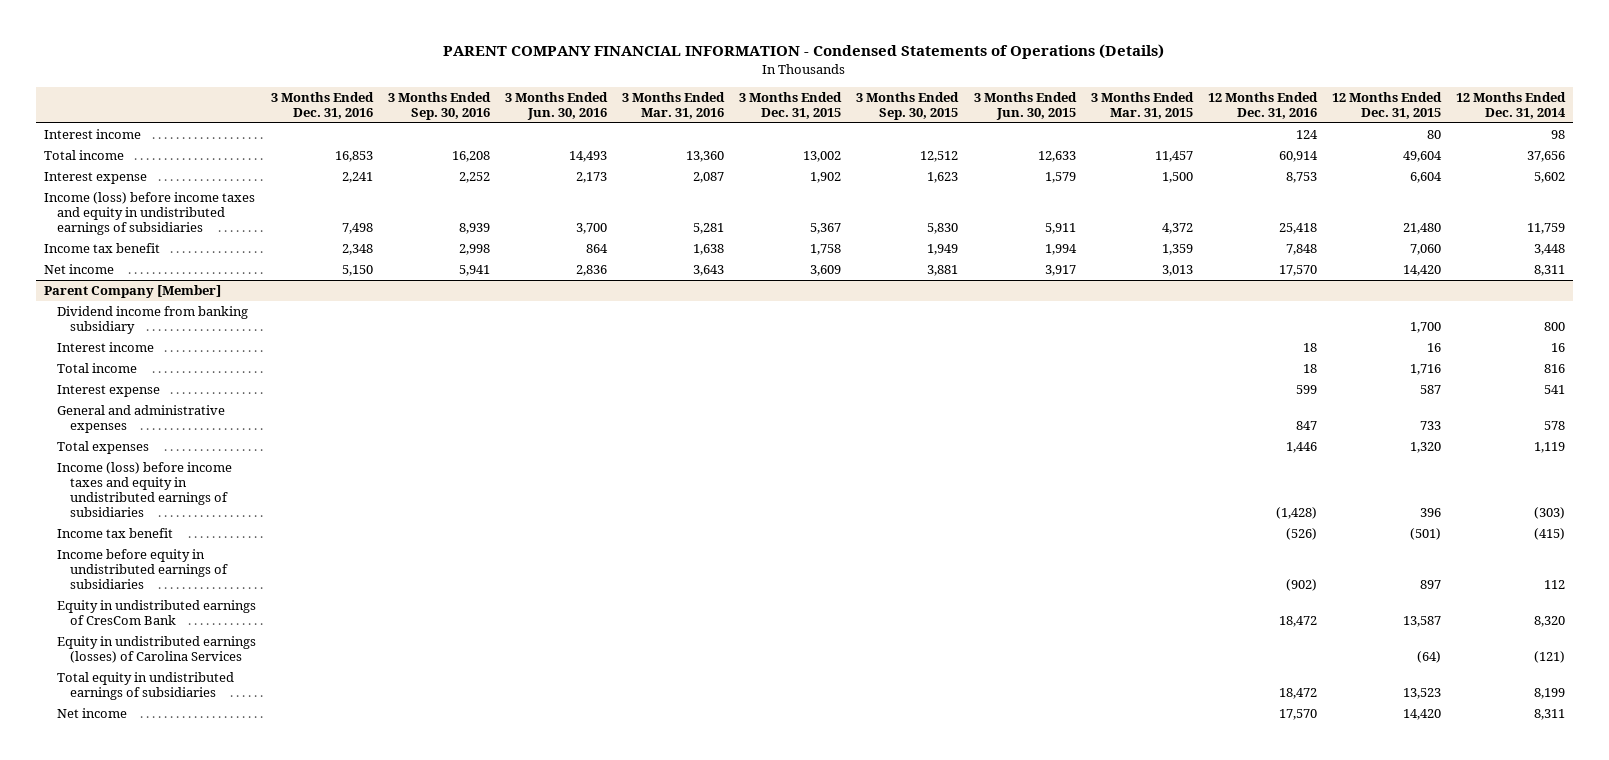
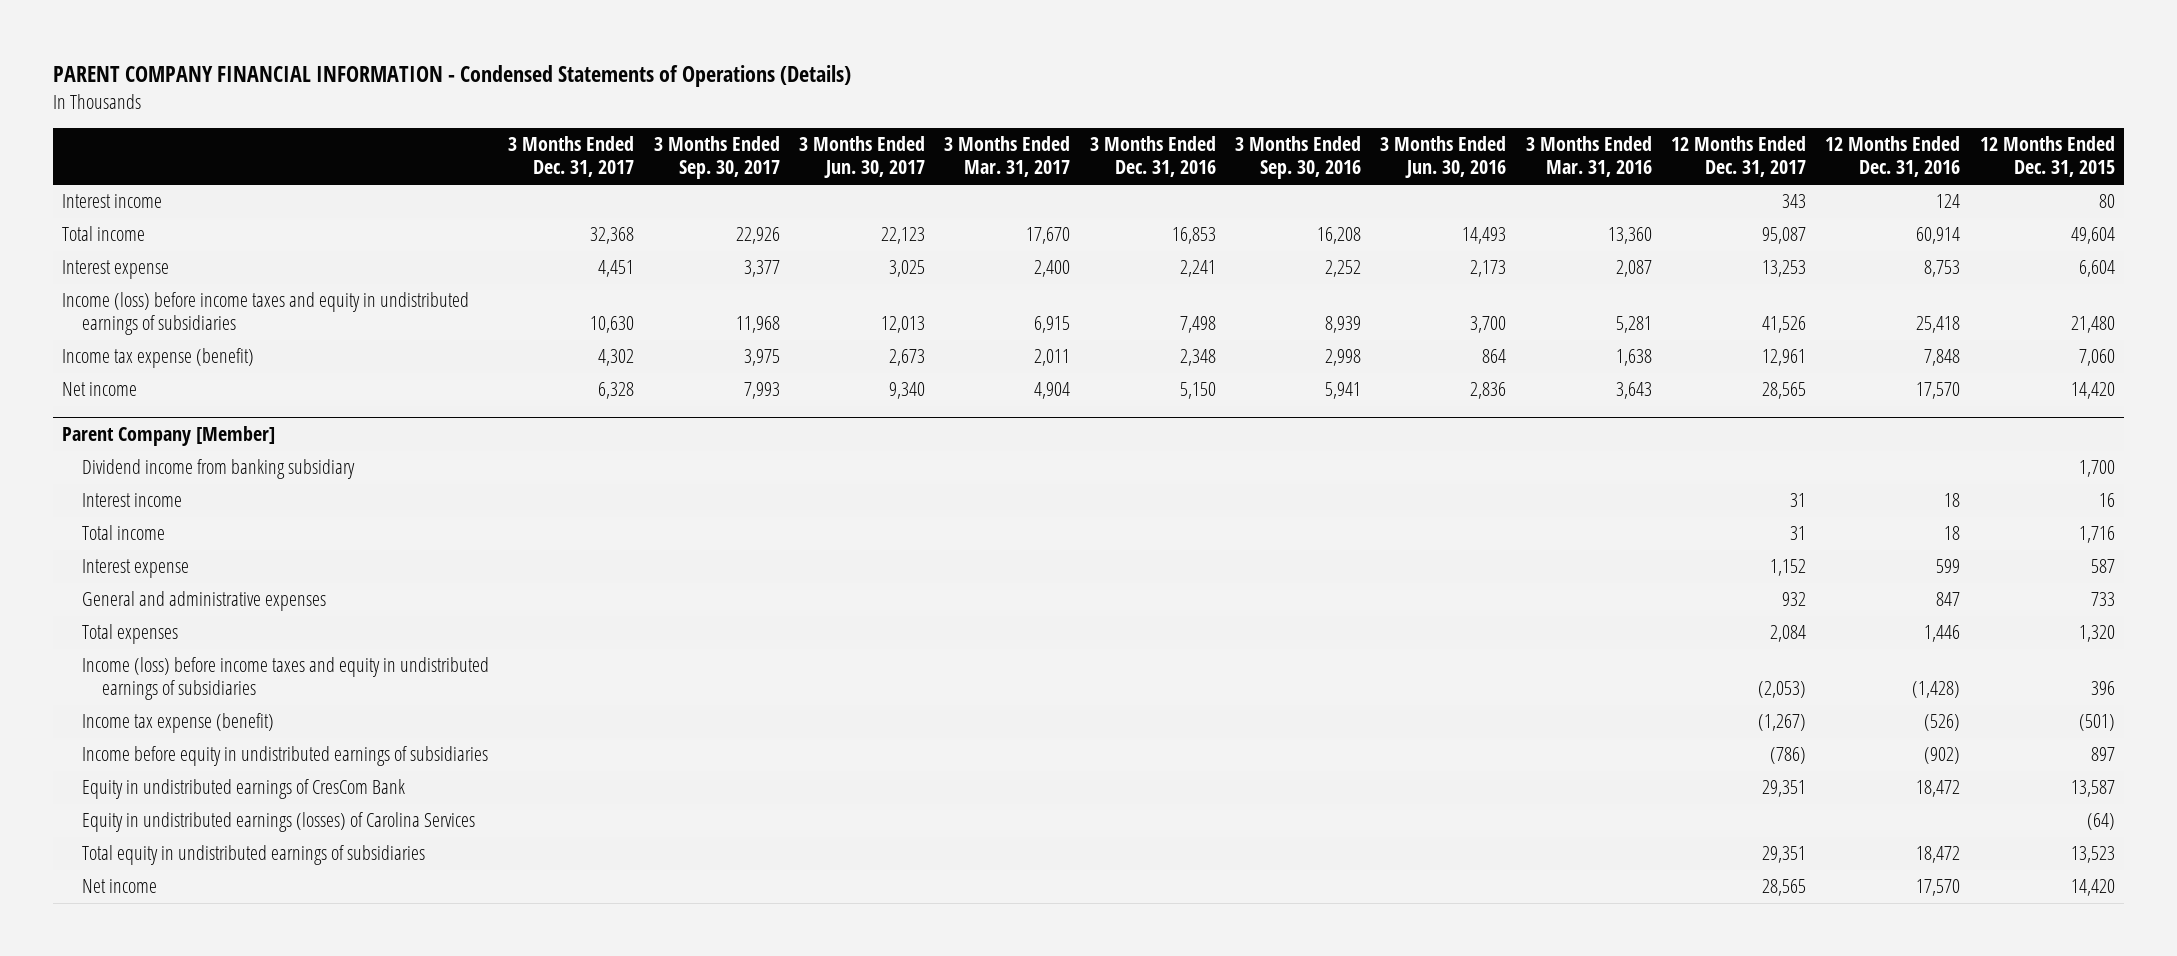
- | 3 Months Ended Dec. 31, 2016 | 3 Months Ended Sep. 30, 2016 | 3 Months Ended Jun. 30, 2016 | 3 Months Ended Mar. 31, 2016 | 3 Months Ended Dec. 31, 2015 | 3 Months Ended Sep. 30, 2015 | 3 Months Ended Jun. 30, 2015 | 3 Months Ended Mar. 31, 2015 | 12 Months Ended Dec. 31, 2016 | 12 Months Ended Dec. 31, 2015 | 12 Months Ended Dec. 31, 2014
+ | 3 Months Ended Dec. 31, 2017 | 3 Months Ended Sep. 30, 2017 | 3 Months Ended Jun. 30, 2017 | 3 Months Ended Mar. 31, 2017 | 3 Months Ended Dec. 31, 2016 | 3 Months Ended Sep. 30, 2016 | 3 Months Ended Jun. 30, 2016 | 3 Months Ended Mar. 31, 2016 | 12 Months Ended Dec. 31, 2017 | 12 Months Ended Dec. 31, 2016 | 12 Months Ended Dec. 31, 2015
- Income tax benefit | 2,348 | 2,998 | 864 | 1,638 | 1,758 | 1,949 | 1,994 | 1,359 | 7,848 | 7,060 | 3,448
+ Income tax expense (benefit) | 4,302 | 3,975 | 2,673 | 2,011 | 2,348 | 2,998 | 864 | 1,638 | 12,961 | 7,848 | 7,060
@ Parent Company [Member]
- Income tax benefit | | | | | | | | | (526) | (501) | (415)
+ Income tax expense (benefit) | | | | | | | | | (1,267) | (526) | (501)

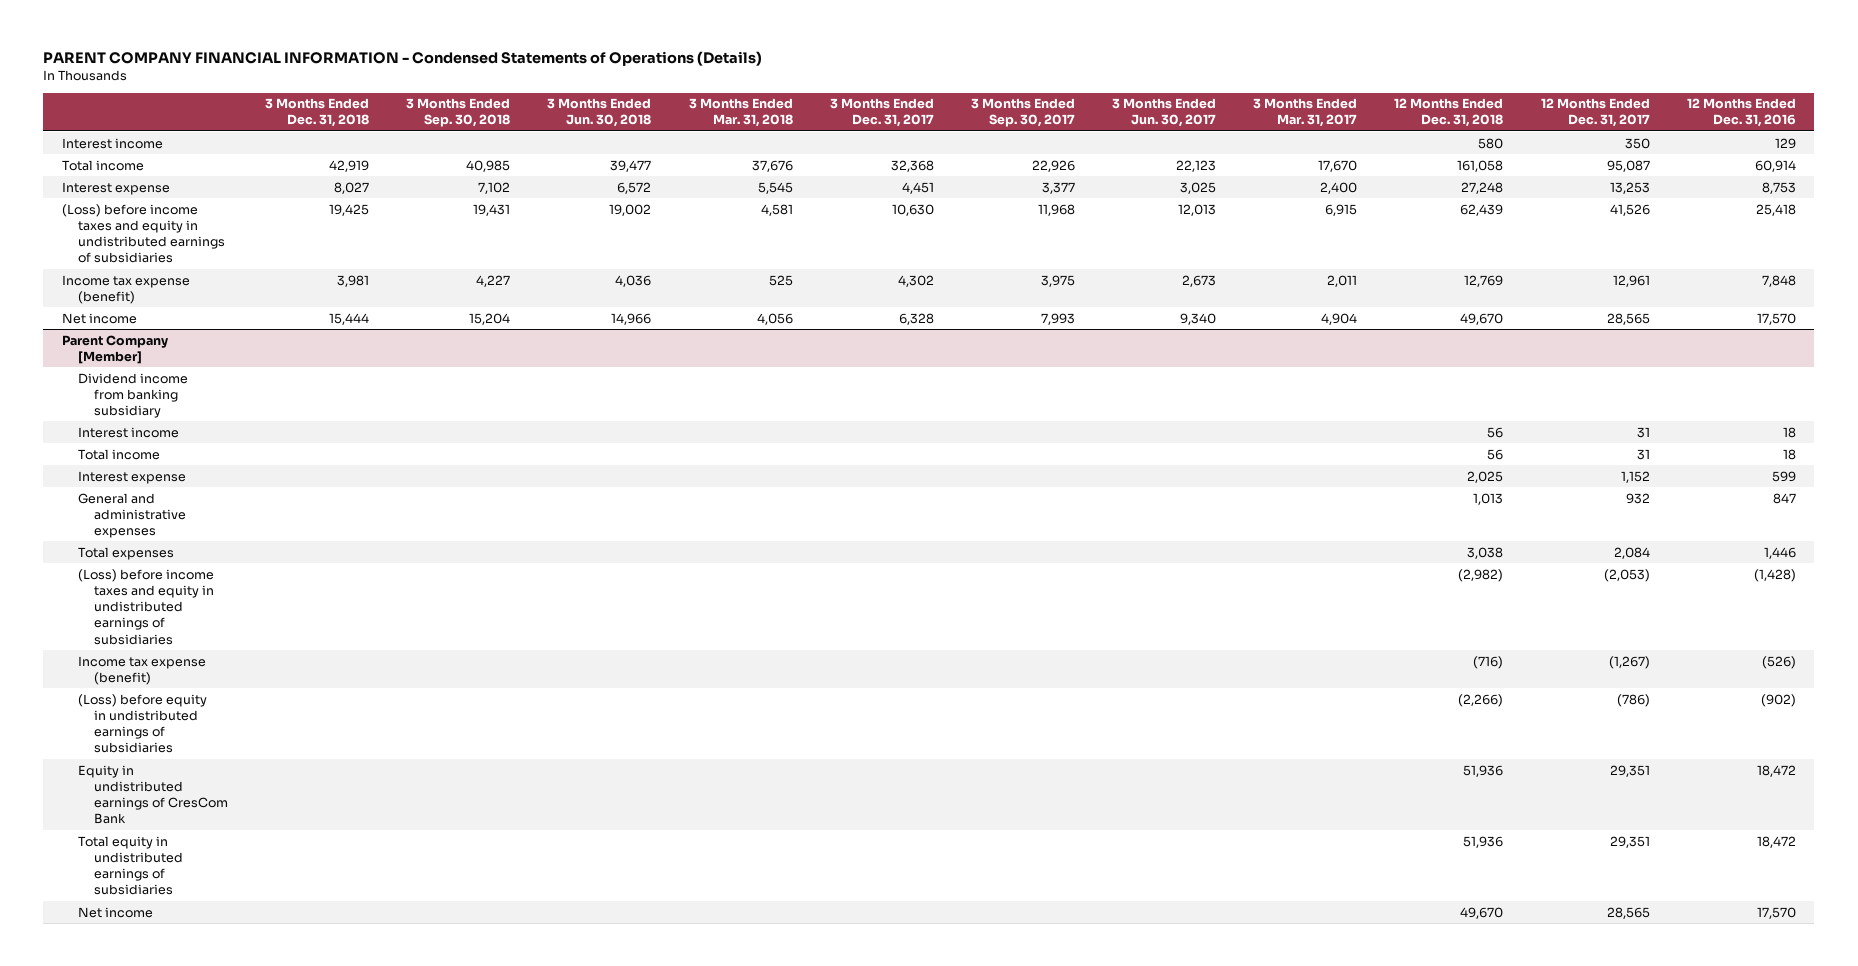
- | 3 Months Ended Dec. 31, 2017 | 3 Months Ended Sep. 30, 2017 | 3 Months Ended Jun. 30, 2017 | 3 Months Ended Mar. 31, 2017 | 3 Months Ended Dec. 31, 2016 | 3 Months Ended Sep. 30, 2016 | 3 Months Ended Jun. 30, 2016 | 3 Months Ended Mar. 31, 2016 | 12 Months Ended Dec. 31, 2017 | 12 Months Ended Dec. 31, 2016 | 12 Months Ended Dec. 31, 2015
+ | 3 Months Ended Dec. 31, 2018 | 3 Months Ended Sep. 30, 2018 | 3 Months Ended Jun. 30, 2018 | 3 Months Ended Mar. 31, 2018 | 3 Months Ended Dec. 31, 2017 | 3 Months Ended Sep. 30, 2017 | 3 Months Ended Jun. 30, 2017 | 3 Months Ended Mar. 31, 2017 | 12 Months Ended Dec. 31, 2018 | 12 Months Ended Dec. 31, 2017 | 12 Months Ended Dec. 31, 2016
- Interest income | | | | | | | | | 343 | 124 | 80
+ Interest income | | | | | | | | | 580 | 350 | 129
- Income (loss) before income taxes and equity in undistributed earnings of subsidiaries | 10,630 | 11,968 | 12,013 | 6,915 | 7,498 | 8,939 | 3,700 | 5,281 | 41,526 | 25,418 | 21,480
+ (Loss) before income taxes and equity in undistributed earnings of subsidiaries | 19,425 | 19,431 | 19,002 | 4,581 | 10,630 | 11,968 | 12,013 | 6,915 | 62,439 | 41,526 | 25,418
@ Parent Company [Member]
- Income (loss) before income taxes and equity in undistributed earnings of subsidiaries | | | | | | | | | (2,053) | (1,428) | 396
+ (Loss) before income taxes and equity in undistributed earnings of subsidiaries | | | | | | | | | (2,982) | (2,053) | (1,428)
- Income before equity in undistributed earnings of subsidiaries | | | | | | | | | (786) | (902) | 897
+ (Loss) before equity in undistributed earnings of subsidiaries | | | | | | | | | (2,266) | (786) | (902)
- Equity in undistributed earnings (losses) of Carolina Services | | | | | | | | | | | (64)

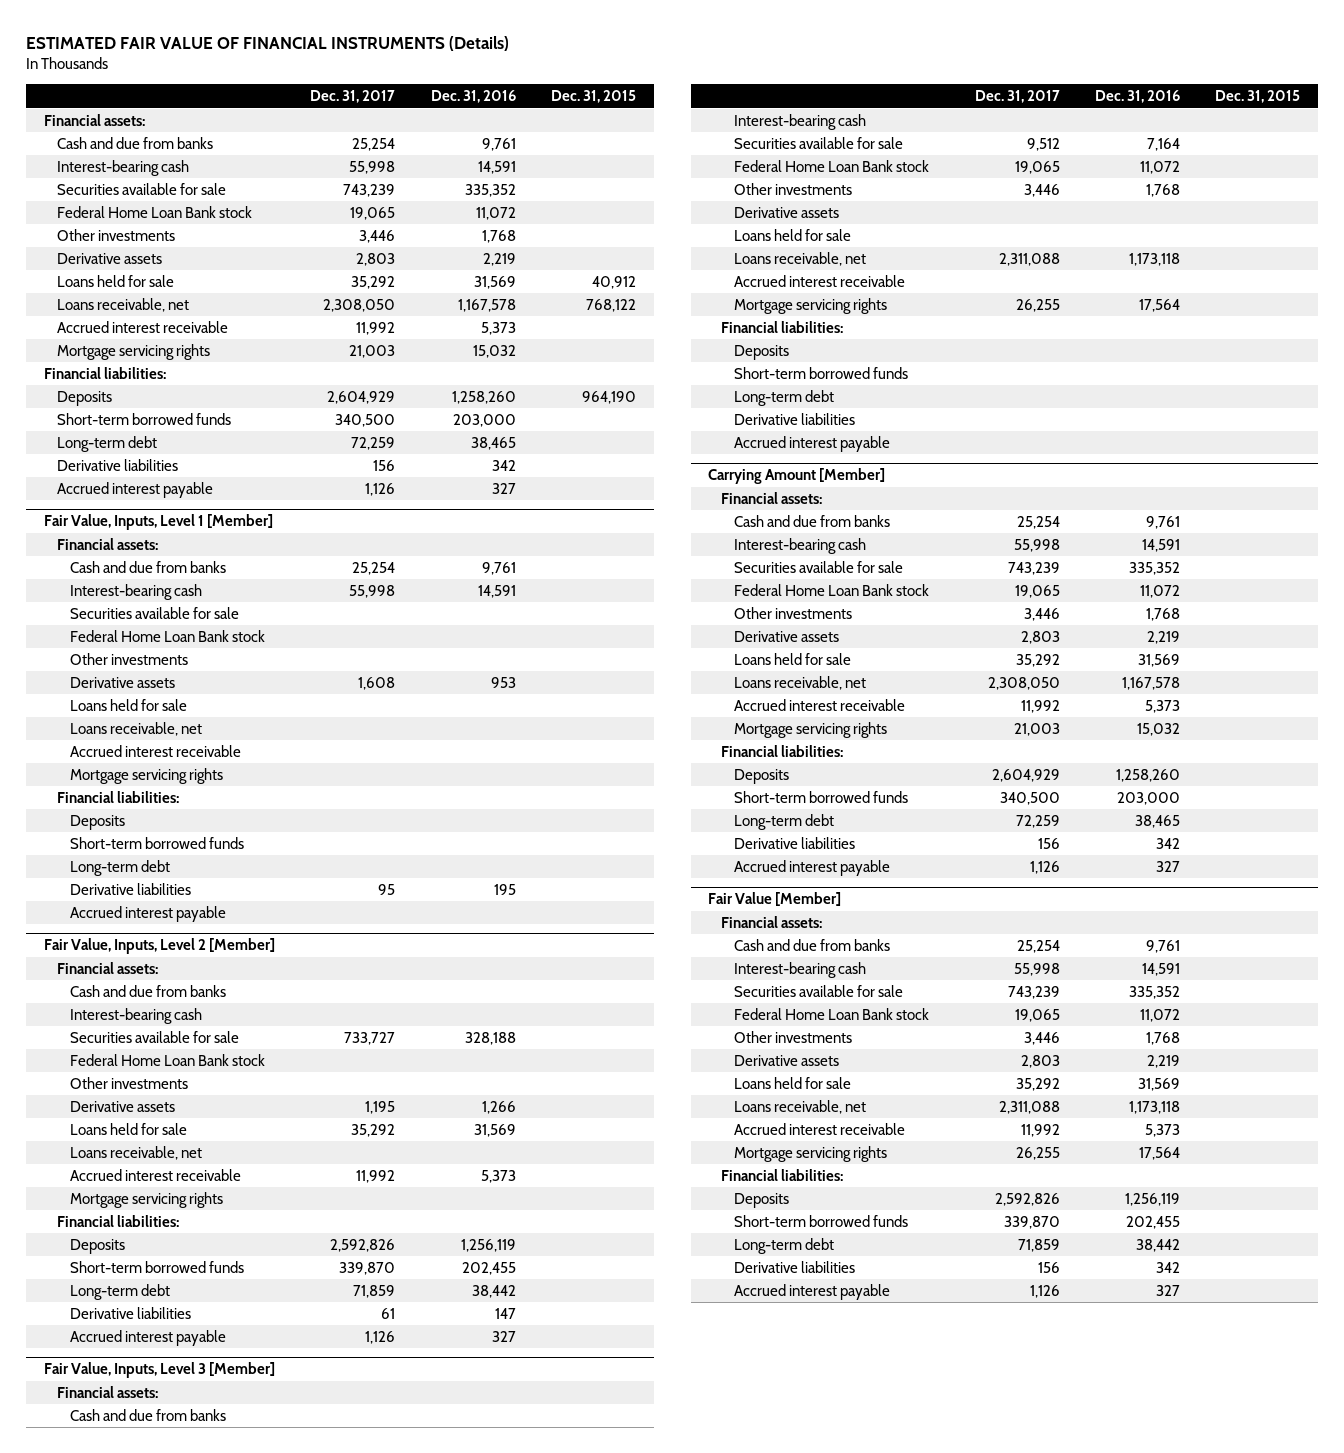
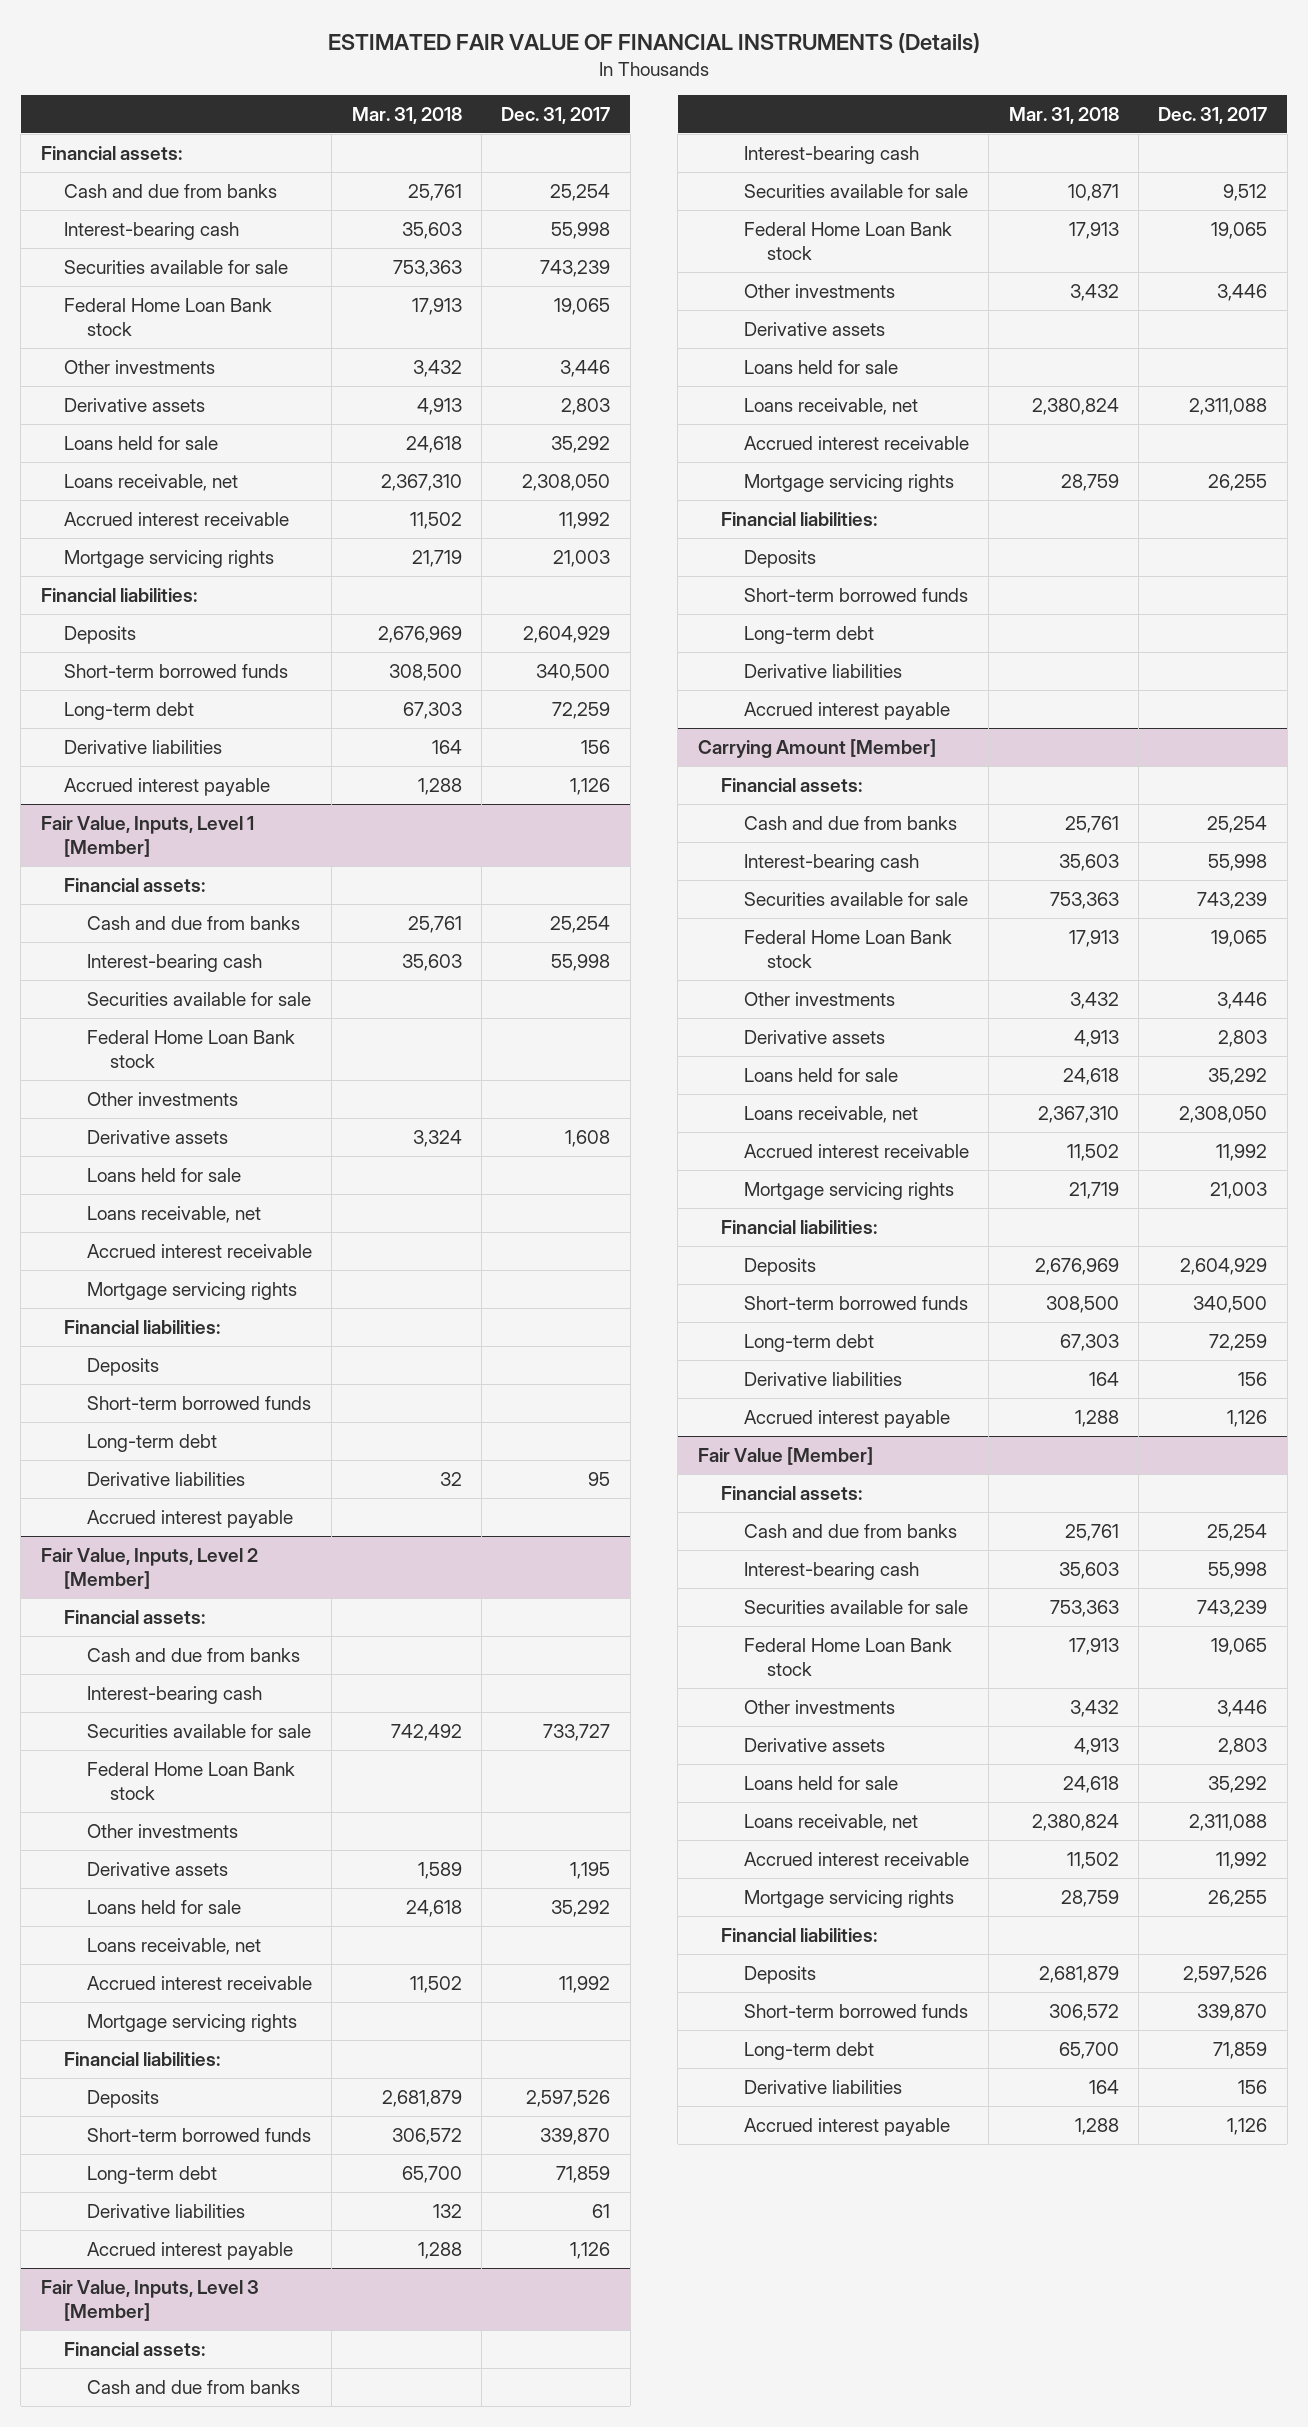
- | Dec. 31, 2017 | Dec. 31, 2016 | Dec. 31, 2015
+ | Mar. 31, 2018 | Dec. 31, 2017
@ Fair Value, Inputs, Level 2 [Member]
- Deposits | 2,592,826 | 1,256,119 |
+ Deposits | 2,681,879 | 2,597,526
@ Fair Value [Member]
- Deposits | 2,592,826 | 1,256,119 |
+ Deposits | 2,681,879 | 2,597,526

